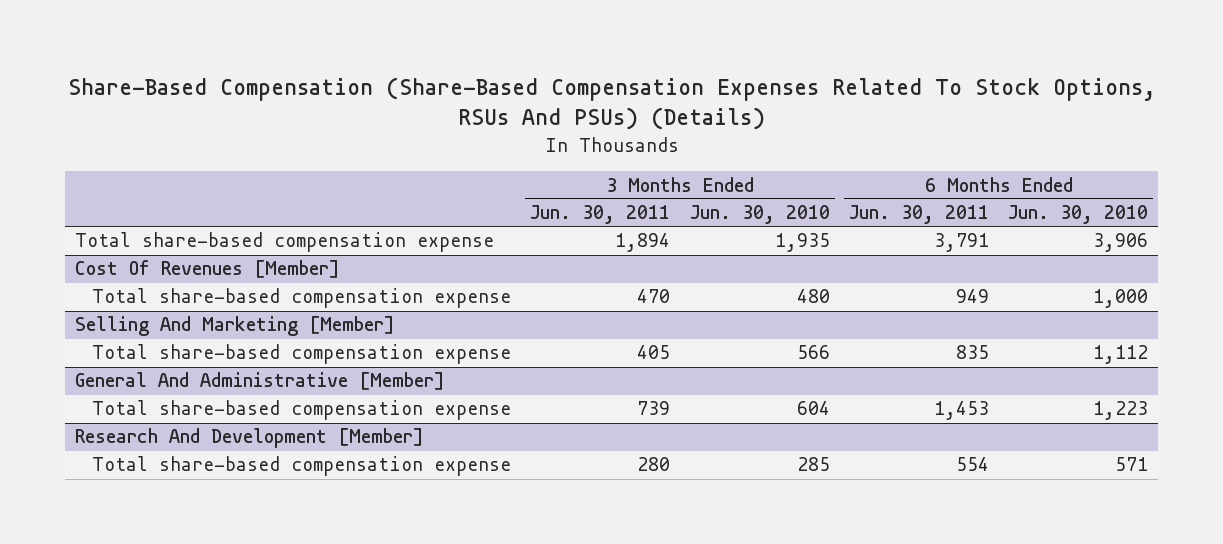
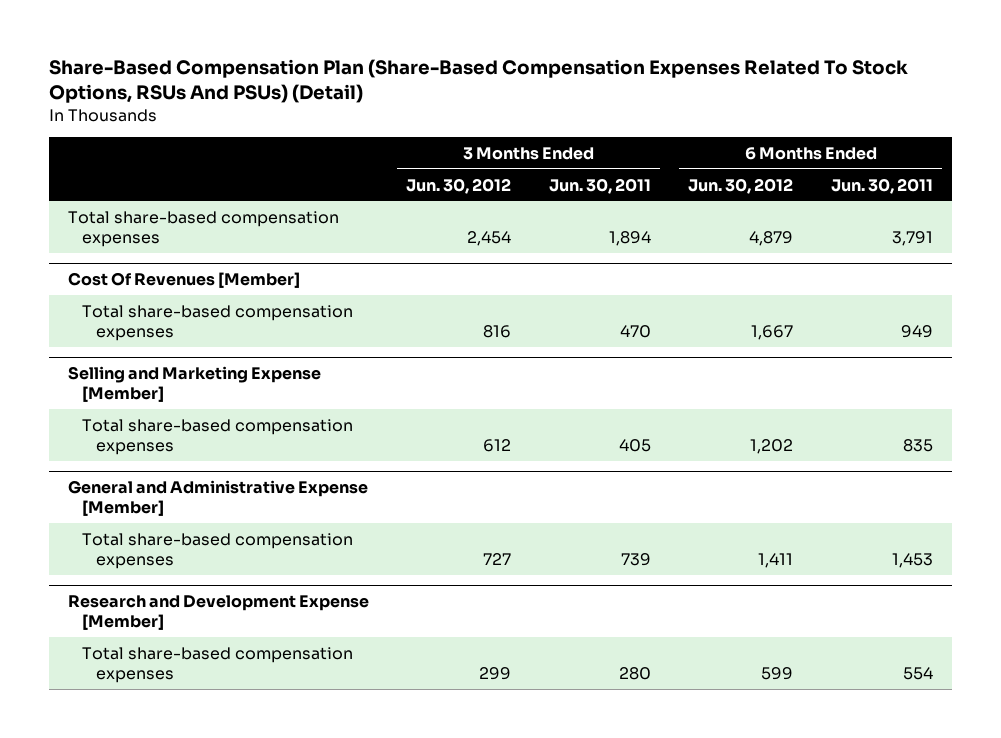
- Share-Based Compensation (Share-Based Compensation Expenses Related To Stock Options, RSUs And PSUs) (Details)
+ Share-Based Compensation Plan (Share-Based Compensation Expenses Related To Stock Options, RSUs And PSUs) (Detail)
- | 3 Months Ended Jun. 30, 2011 | 3 Months Ended Jun. 30, 2010 | 6 Months Ended Jun. 30, 2011 | 6 Months Ended Jun. 30, 2010
+ | 3 Months Ended Jun. 30, 2012 | 3 Months Ended Jun. 30, 2011 | 6 Months Ended Jun. 30, 2012 | 6 Months Ended Jun. 30, 2011
- Total share-based compensation expense | 1,894 | 1,935 | 3,791 | 3,906
+ Total share-based compensation expenses | 2,454 | 1,894 | 4,879 | 3,791
@ Cost Of Revenues [Member]
- Total share-based compensation expense | 470 | 480 | 949 | 1,000
- Selling And Marketing [Member]
- Total share-based compensation expense | 405 | 566 | 835 | 1,112
- General And Administrative [Member]
- Total share-based compensation expense | 739 | 604 | 1,453 | 1,223
- Research And Development [Member]
- Total share-based compensation expense | 280 | 285 | 554 | 571
@ Cost Of Revenues [Member]
+ Total share-based compensation expenses | 816 | 470 | 1,667 | 949
+ Selling and Marketing Expense [Member]
+ Total share-based compensation expenses | 612 | 405 | 1,202 | 835
+ General and Administrative Expense [Member]
+ Total share-based compensation expenses | 727 | 739 | 1,411 | 1,453
+ Research and Development Expense [Member]
+ Total share-based compensation expenses | 299 | 280 | 599 | 554

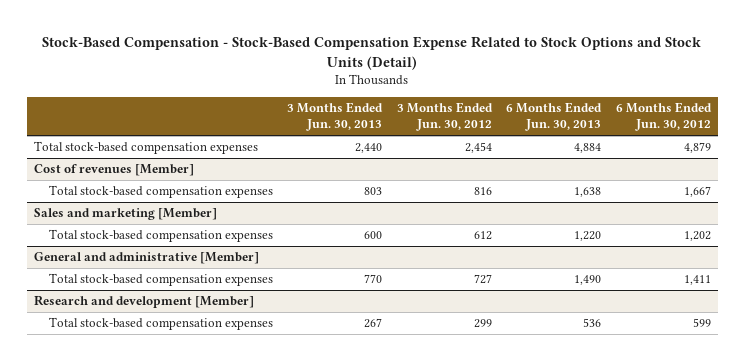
- Share-Based Compensation Plan (Share-Based Compensation Expenses Related To Stock Options, RSUs And PSUs) (Detail)
+ Stock-Based Compensation - Stock-Based Compensation Expense Related to Stock Options and Stock Units (Detail)
- | 3 Months Ended Jun. 30, 2012 | 3 Months Ended Jun. 30, 2011 | 6 Months Ended Jun. 30, 2012 | 6 Months Ended Jun. 30, 2011
+ | 3 Months Ended Jun. 30, 2013 | 3 Months Ended Jun. 30, 2012 | 6 Months Ended Jun. 30, 2013 | 6 Months Ended Jun. 30, 2012
- Total share-based compensation expenses | 2,454 | 1,894 | 4,879 | 3,791
- Cost Of Revenues [Member]
- Total share-based compensation expenses | 816 | 470 | 1,667 | 949
- Selling and Marketing Expense [Member]
- Total share-based compensation expenses | 612 | 405 | 1,202 | 835
- General and Administrative Expense [Member]
- Total share-based compensation expenses | 727 | 739 | 1,411 | 1,453
- Research and Development Expense [Member]
- Total share-based compensation expenses | 299 | 280 | 599 | 554
+ Total stock-based compensation expenses | 2,440 | 2,454 | 4,884 | 4,879
+ Cost of revenues [Member]
+ Total stock-based compensation expenses | 803 | 816 | 1,638 | 1,667
+ Sales and marketing [Member]
+ Total stock-based compensation expenses | 600 | 612 | 1,220 | 1,202
+ General and administrative [Member]
+ Total stock-based compensation expenses | 770 | 727 | 1,490 | 1,411
+ Research and development [Member]
+ Total stock-based compensation expenses | 267 | 299 | 536 | 599

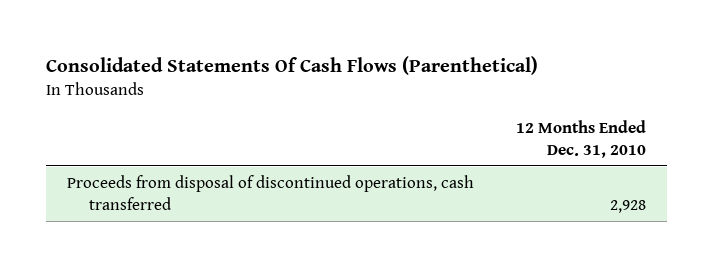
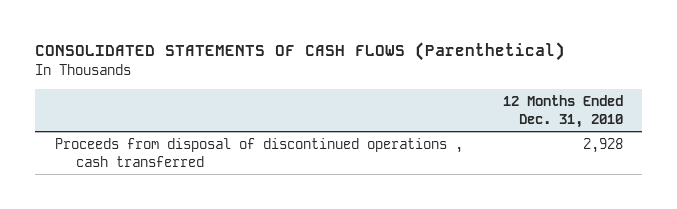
- Consolidated Statements Of Cash Flows (Parenthetical)
+ CONSOLIDATED STATEMENTS OF CASH FLOWS (Parenthetical)
- Proceeds from disposal of discontinued operations, cash transferred | 2,928
+ Proceeds from disposal of discontinued operations , cash transferred | 2,928

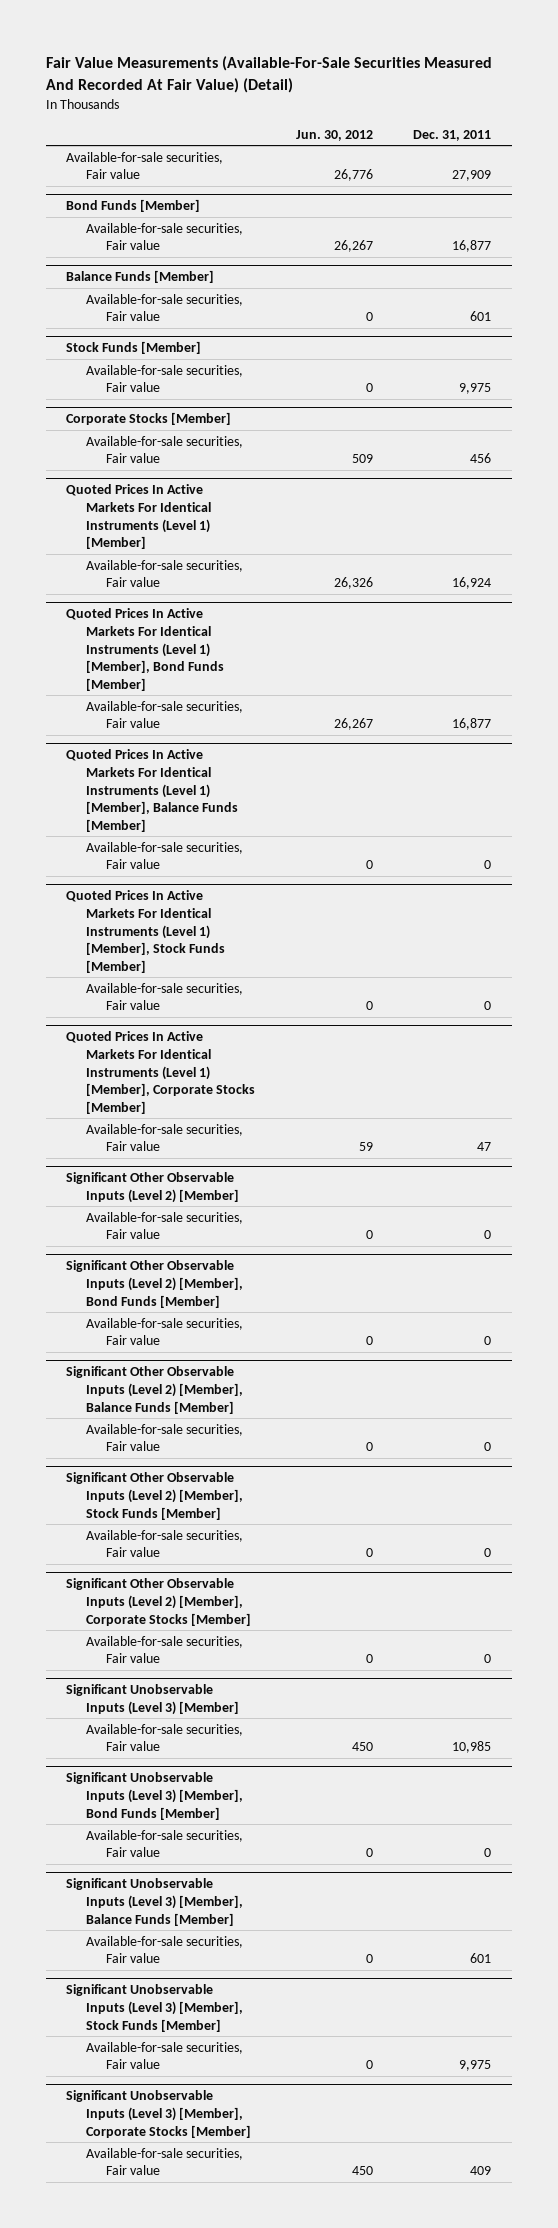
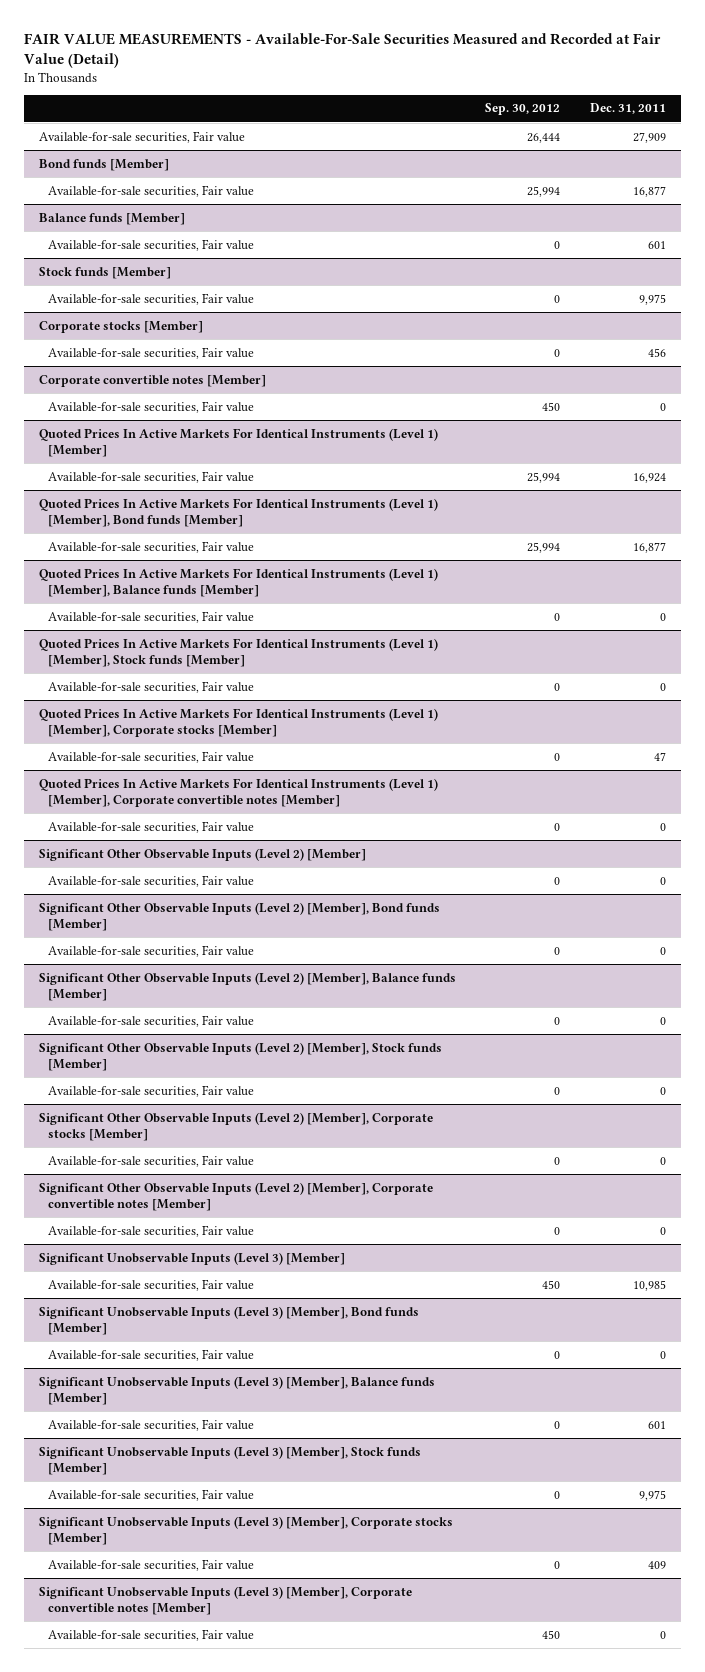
- Fair Value Measurements (Available-For-Sale Securities Measured And Recorded At Fair Value) (Detail)
+ FAIR VALUE MEASUREMENTS - Available-For-Sale Securities Measured and Recorded at Fair Value (Detail)
- | Jun. 30, 2012 | Dec. 31, 2011
+ | Sep. 30, 2012 | Dec. 31, 2011
- Bond Funds [Member]
+ Bond funds [Member]
- Balance Funds [Member]
+ Balance funds [Member]
- Stock Funds [Member]
+ Stock funds [Member]
- Corporate Stocks [Member]
+ Corporate stocks [Member]
+ Corporate convertible notes [Member]
+ Available-for-sale securities, Fair value | 450 | 0
- Quoted Prices In Active Markets For Identical Instruments (Level 1) [Member], Bond Funds [Member]
+ Quoted Prices In Active Markets For Identical Instruments (Level 1) [Member], Bond funds [Member]
- Quoted Prices In Active Markets For Identical Instruments (Level 1) [Member], Balance Funds [Member]
+ Quoted Prices In Active Markets For Identical Instruments (Level 1) [Member], Balance funds [Member]
- Quoted Prices In Active Markets For Identical Instruments (Level 1) [Member], Stock Funds [Member]
+ Quoted Prices In Active Markets For Identical Instruments (Level 1) [Member], Stock funds [Member]
- Quoted Prices In Active Markets For Identical Instruments (Level 1) [Member], Corporate Stocks [Member]
+ Quoted Prices In Active Markets For Identical Instruments (Level 1) [Member], Corporate stocks [Member]
+ Quoted Prices In Active Markets For Identical Instruments (Level 1) [Member], Corporate convertible notes [Member]
+ Available-for-sale securities, Fair value | 0 | 0
- Significant Other Observable Inputs (Level 2) [Member], Bond Funds [Member]
+ Significant Other Observable Inputs (Level 2) [Member], Bond funds [Member]
- Significant Other Observable Inputs (Level 2) [Member], Balance Funds [Member]
+ Significant Other Observable Inputs (Level 2) [Member], Balance funds [Member]
- Significant Other Observable Inputs (Level 2) [Member], Stock Funds [Member]
+ Significant Other Observable Inputs (Level 2) [Member], Stock funds [Member]
- Significant Other Observable Inputs (Level 2) [Member], Corporate Stocks [Member]
+ Significant Other Observable Inputs (Level 2) [Member], Corporate stocks [Member]
+ Significant Other Observable Inputs (Level 2) [Member], Corporate convertible notes [Member]
+ Available-for-sale securities, Fair value | 0 | 0
- Significant Unobservable Inputs (Level 3) [Member], Bond Funds [Member]
+ Significant Unobservable Inputs (Level 3) [Member], Bond funds [Member]
- Significant Unobservable Inputs (Level 3) [Member], Balance Funds [Member]
+ Significant Unobservable Inputs (Level 3) [Member], Balance funds [Member]
- Significant Unobservable Inputs (Level 3) [Member], Stock Funds [Member]
+ Significant Unobservable Inputs (Level 3) [Member], Stock funds [Member]
- Significant Unobservable Inputs (Level 3) [Member], Corporate Stocks [Member]
+ Significant Unobservable Inputs (Level 3) [Member], Corporate stocks [Member]
+ Significant Unobservable Inputs (Level 3) [Member], Corporate convertible notes [Member]
+ Available-for-sale securities, Fair value | 450 | 0

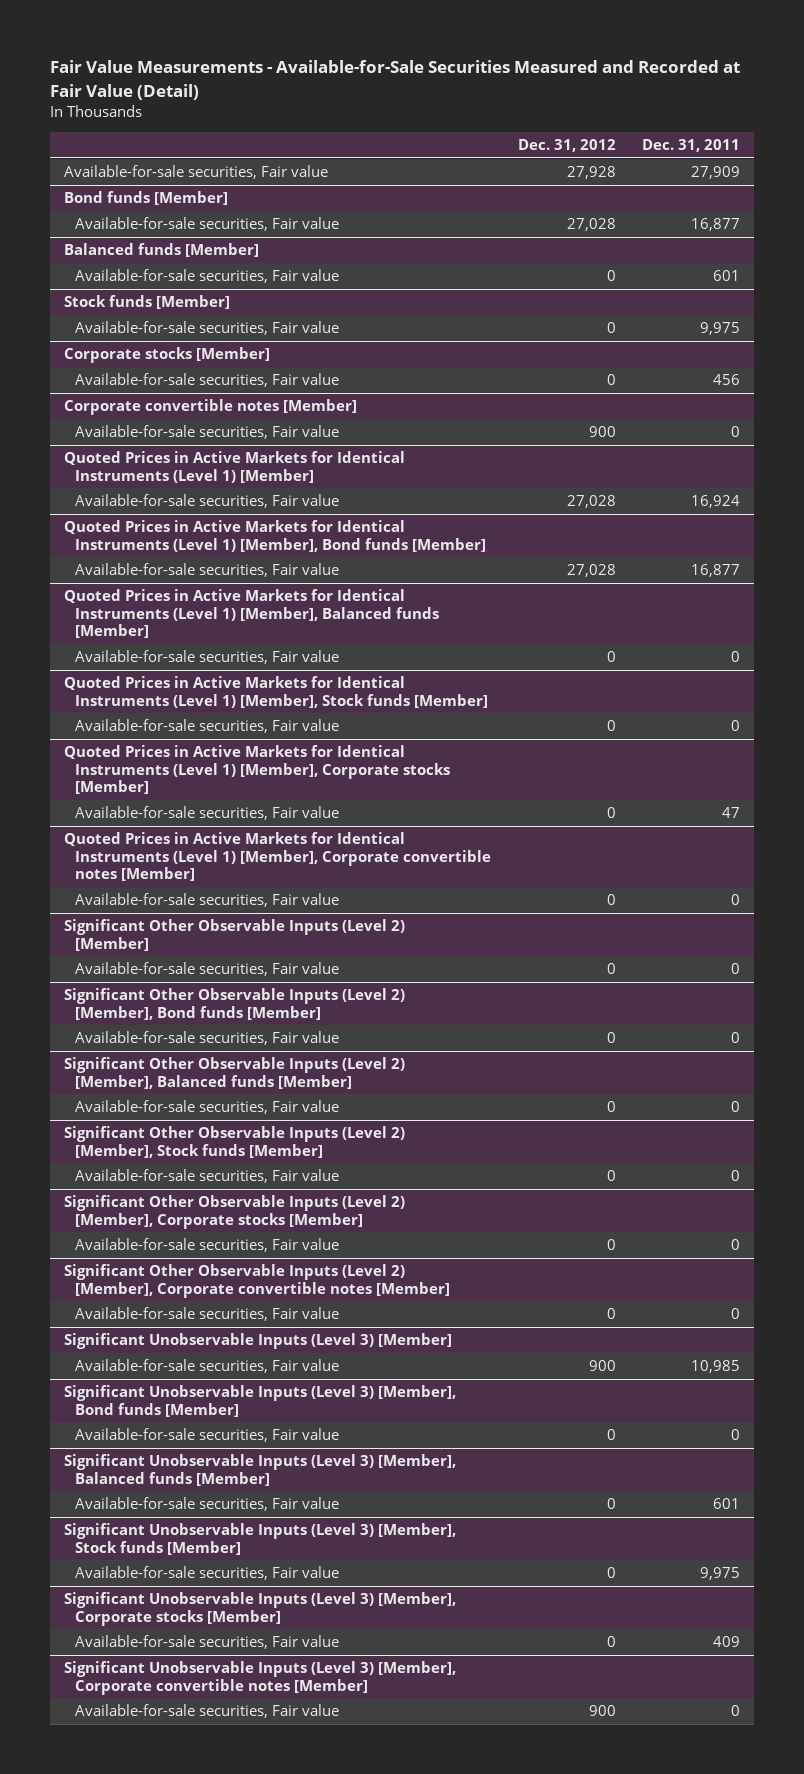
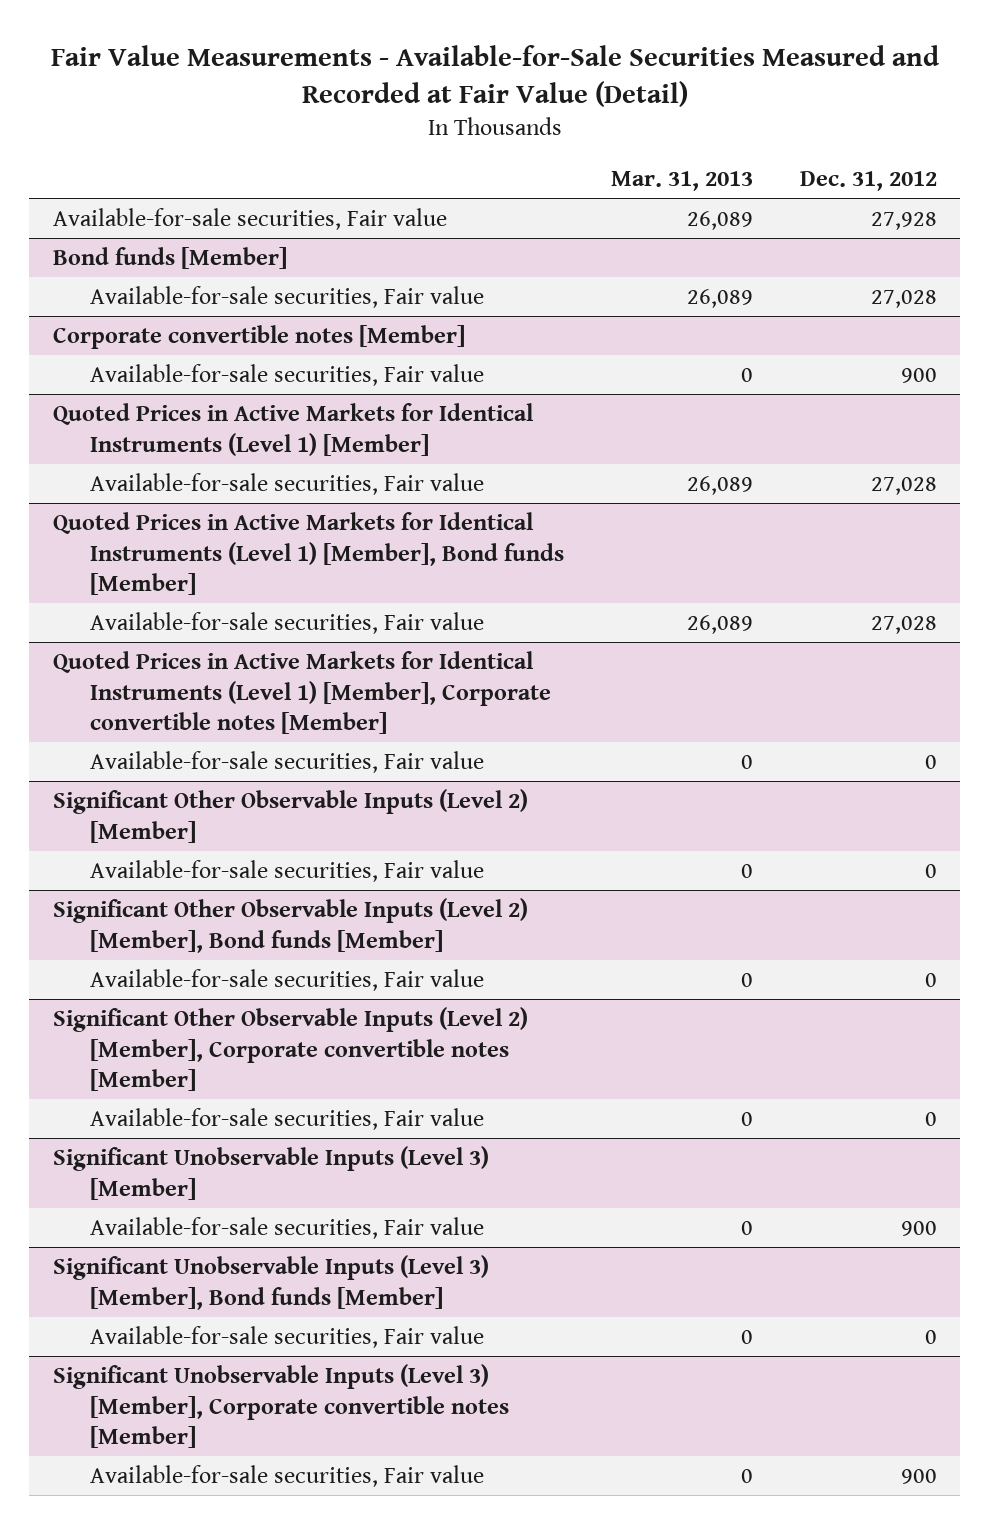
- | Dec. 31, 2012 | Dec. 31, 2011
+ | Mar. 31, 2013 | Dec. 31, 2012
- Balanced funds [Member]
- Available-for-sale securities, Fair value | 0 | 601
- Stock funds [Member]
- Available-for-sale securities, Fair value | 0 | 9,975
- Corporate stocks [Member]
- Available-for-sale securities, Fair value | 0 | 456
- Quoted Prices in Active Markets for Identical Instruments (Level 1) [Member], Balanced funds [Member]
- Available-for-sale securities, Fair value | 0 | 0
- Quoted Prices in Active Markets for Identical Instruments (Level 1) [Member], Stock funds [Member]
- Available-for-sale securities, Fair value | 0 | 0
- Quoted Prices in Active Markets for Identical Instruments (Level 1) [Member], Corporate stocks [Member]
- Available-for-sale securities, Fair value | 0 | 47
- Significant Other Observable Inputs (Level 2) [Member], Balanced funds [Member]
- Available-for-sale securities, Fair value | 0 | 0
- Significant Other Observable Inputs (Level 2) [Member], Stock funds [Member]
- Available-for-sale securities, Fair value | 0 | 0
- Significant Other Observable Inputs (Level 2) [Member], Corporate stocks [Member]
- Available-for-sale securities, Fair value | 0 | 0
- Significant Unobservable Inputs (Level 3) [Member], Balanced funds [Member]
- Available-for-sale securities, Fair value | 0 | 601
- Significant Unobservable Inputs (Level 3) [Member], Stock funds [Member]
- Available-for-sale securities, Fair value | 0 | 9,975
- Significant Unobservable Inputs (Level 3) [Member], Corporate stocks [Member]
- Available-for-sale securities, Fair value | 0 | 409

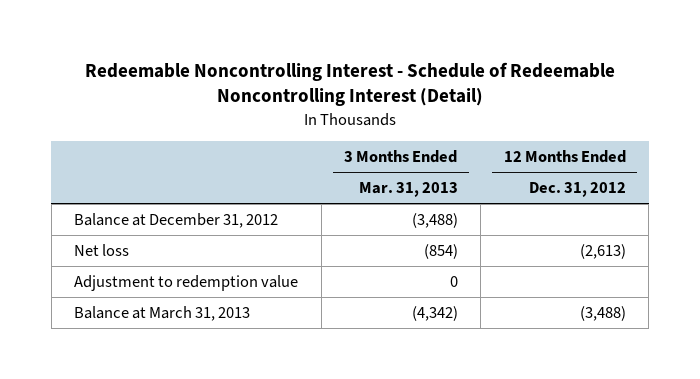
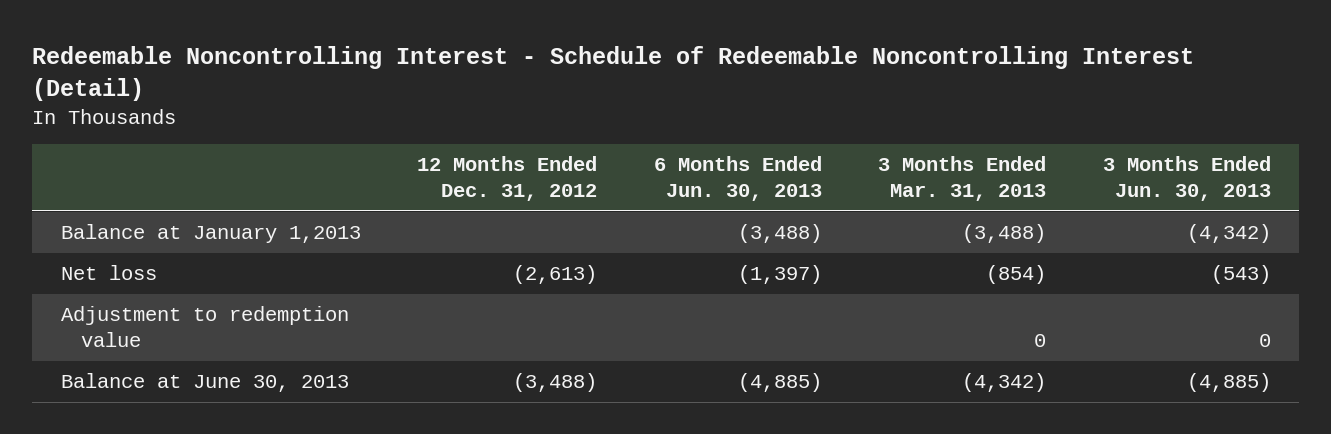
- | 3 Months Ended Mar. 31, 2013 | 12 Months Ended Dec. 31, 2012
+ | 12 Months Ended Dec. 31, 2012 | 6 Months Ended Jun. 30, 2013 | 3 Months Ended Mar. 31, 2013 | 3 Months Ended Jun. 30, 2013
- Balance at December 31, 2012 | (3,488) |
+ Balance at January 1,2013 | | (3,488) | (3,488) | (4,342)
- Balance at March 31, 2013 | (4,342) | (3,488)
+ Balance at June 30, 2013 | (3,488) | (4,885) | (4,342) | (4,885)

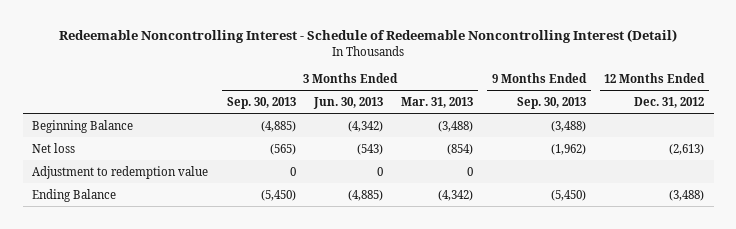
- | 12 Months Ended Dec. 31, 2012 | 6 Months Ended Jun. 30, 2013 | 3 Months Ended Mar. 31, 2013 | 3 Months Ended Jun. 30, 2013
+ | 3 Months Ended Sep. 30, 2013 | 3 Months Ended Jun. 30, 2013 | 3 Months Ended Mar. 31, 2013 | 9 Months Ended Sep. 30, 2013 | 12 Months Ended Dec. 31, 2012
- Balance at January 1,2013 | | (3,488) | (3,488) | (4,342)
+ Beginning Balance | (4,885) | (4,342) | (3,488) | (3,488) |
- Balance at June 30, 2013 | (3,488) | (4,885) | (4,342) | (4,885)
+ Ending Balance | (5,450) | (4,885) | (4,342) | (5,450) | (3,488)

